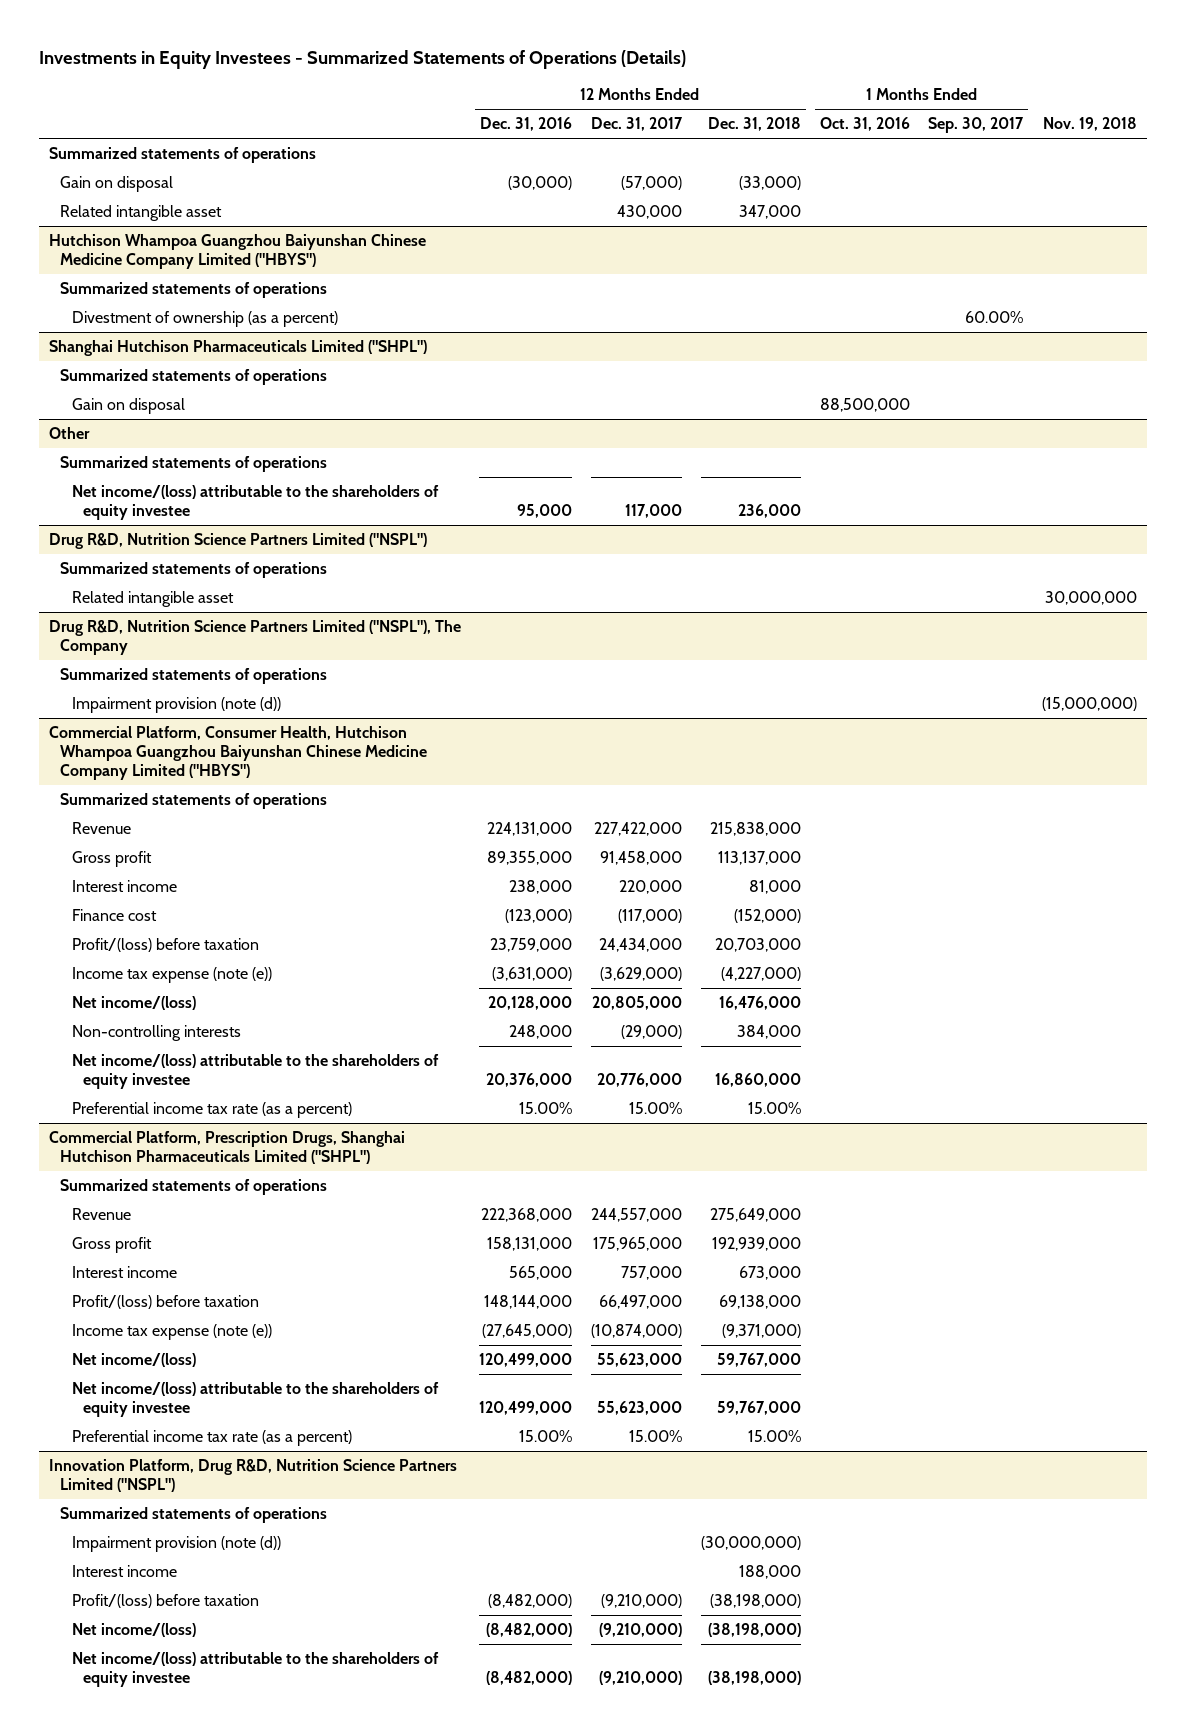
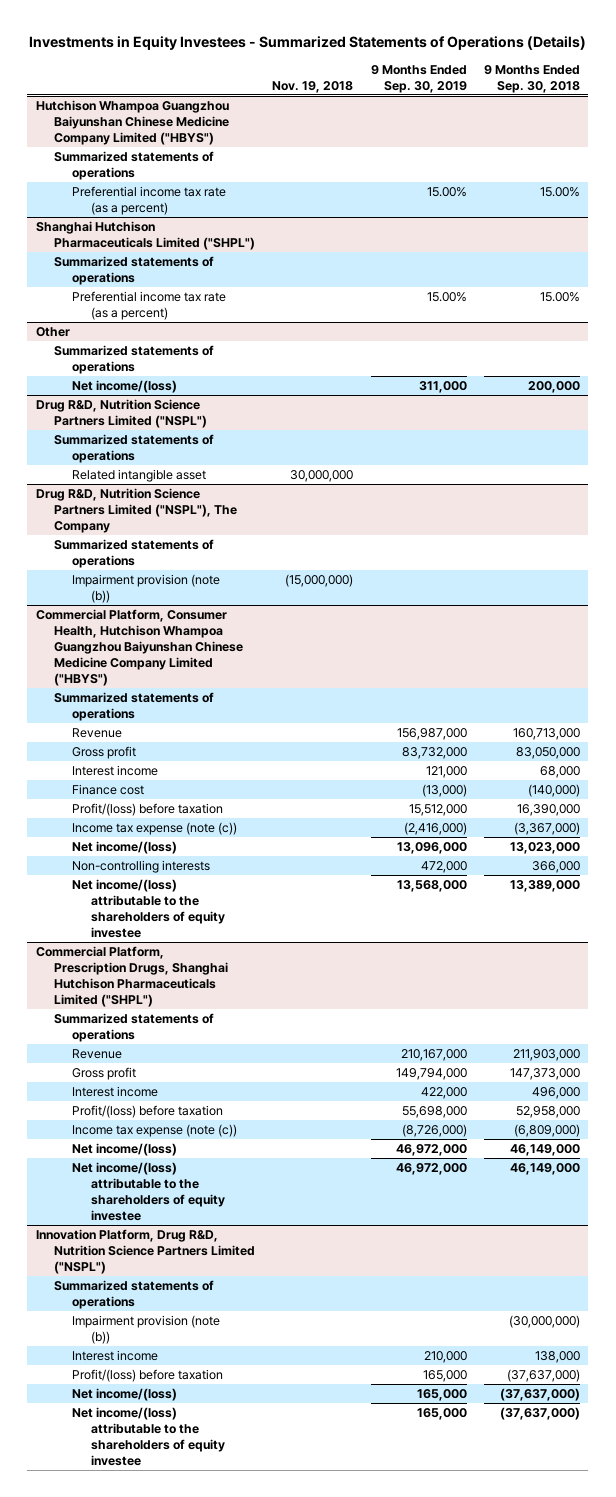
- | 12 Months Ended Dec. 31, 2016 | 12 Months Ended Dec. 31, 2017 | 12 Months Ended Dec. 31, 2018 | 1 Months Ended Oct. 31, 2016 | 1 Months Ended Sep. 30, 2017 | Nov. 19, 2018
+ | Nov. 19, 2018 | 9 Months Ended Sep. 30, 2019 | 9 Months Ended Sep. 30, 2018
- Summarized statements of operations
- Gain on disposal | (30,000) | (57,000) | (33,000) | | |
- Related intangible asset | | 430,000 | 347,000 | | |
@ Hutchison Whampoa Guangzhou Baiyunshan Chinese Medicine Company Limited ("HBYS")
- Divestment of ownership (as a percent) | | | | | 60.00% |
+ Preferential income tax rate (as a percent) | | 15.00% | 15.00%
@ Shanghai Hutchison Pharmaceuticals Limited ("SHPL")
- Gain on disposal | | | | 88,500,000 | |
+ Preferential income tax rate (as a percent) | | 15.00% | 15.00%
@ Other
- Net income/(loss) attributable to the shareholders of equity investee | 95,000 | 117,000 | 236,000 | | |
+ Net income/(loss) | | 311,000 | 200,000
@ Drug R&D, Nutrition Science Partners Limited ("NSPL"), The Company
- Impairment provision (note (d)) | | | | | | (15,000,000)
+ Impairment provision (note (b)) | (15,000,000) | |
@ Commercial Platform, Consumer Health, Hutchison Whampoa Guangzhou Baiyunshan Chinese Medicine Company Limited ("HBYS")
- Income tax expense (note (e)) | (3,631,000) | (3,629,000) | (4,227,000) | | |
+ Income tax expense (note (c)) | | (2,416,000) | (3,367,000)
- Preferential income tax rate (as a percent) | 15.00% | 15.00% | 15.00% | | |
@ Commercial Platform, Prescription Drugs, Shanghai Hutchison Pharmaceuticals Limited ("SHPL")
- Income tax expense (note (e)) | (27,645,000) | (10,874,000) | (9,371,000) | | |
+ Income tax expense (note (c)) | | (8,726,000) | (6,809,000)
- Preferential income tax rate (as a percent) | 15.00% | 15.00% | 15.00% | | |
@ Innovation Platform, Drug R&D, Nutrition Science Partners Limited ("NSPL")
- Impairment provision (note (d)) | | | (30,000,000) | | |
+ Impairment provision (note (b)) | | | (30,000,000)

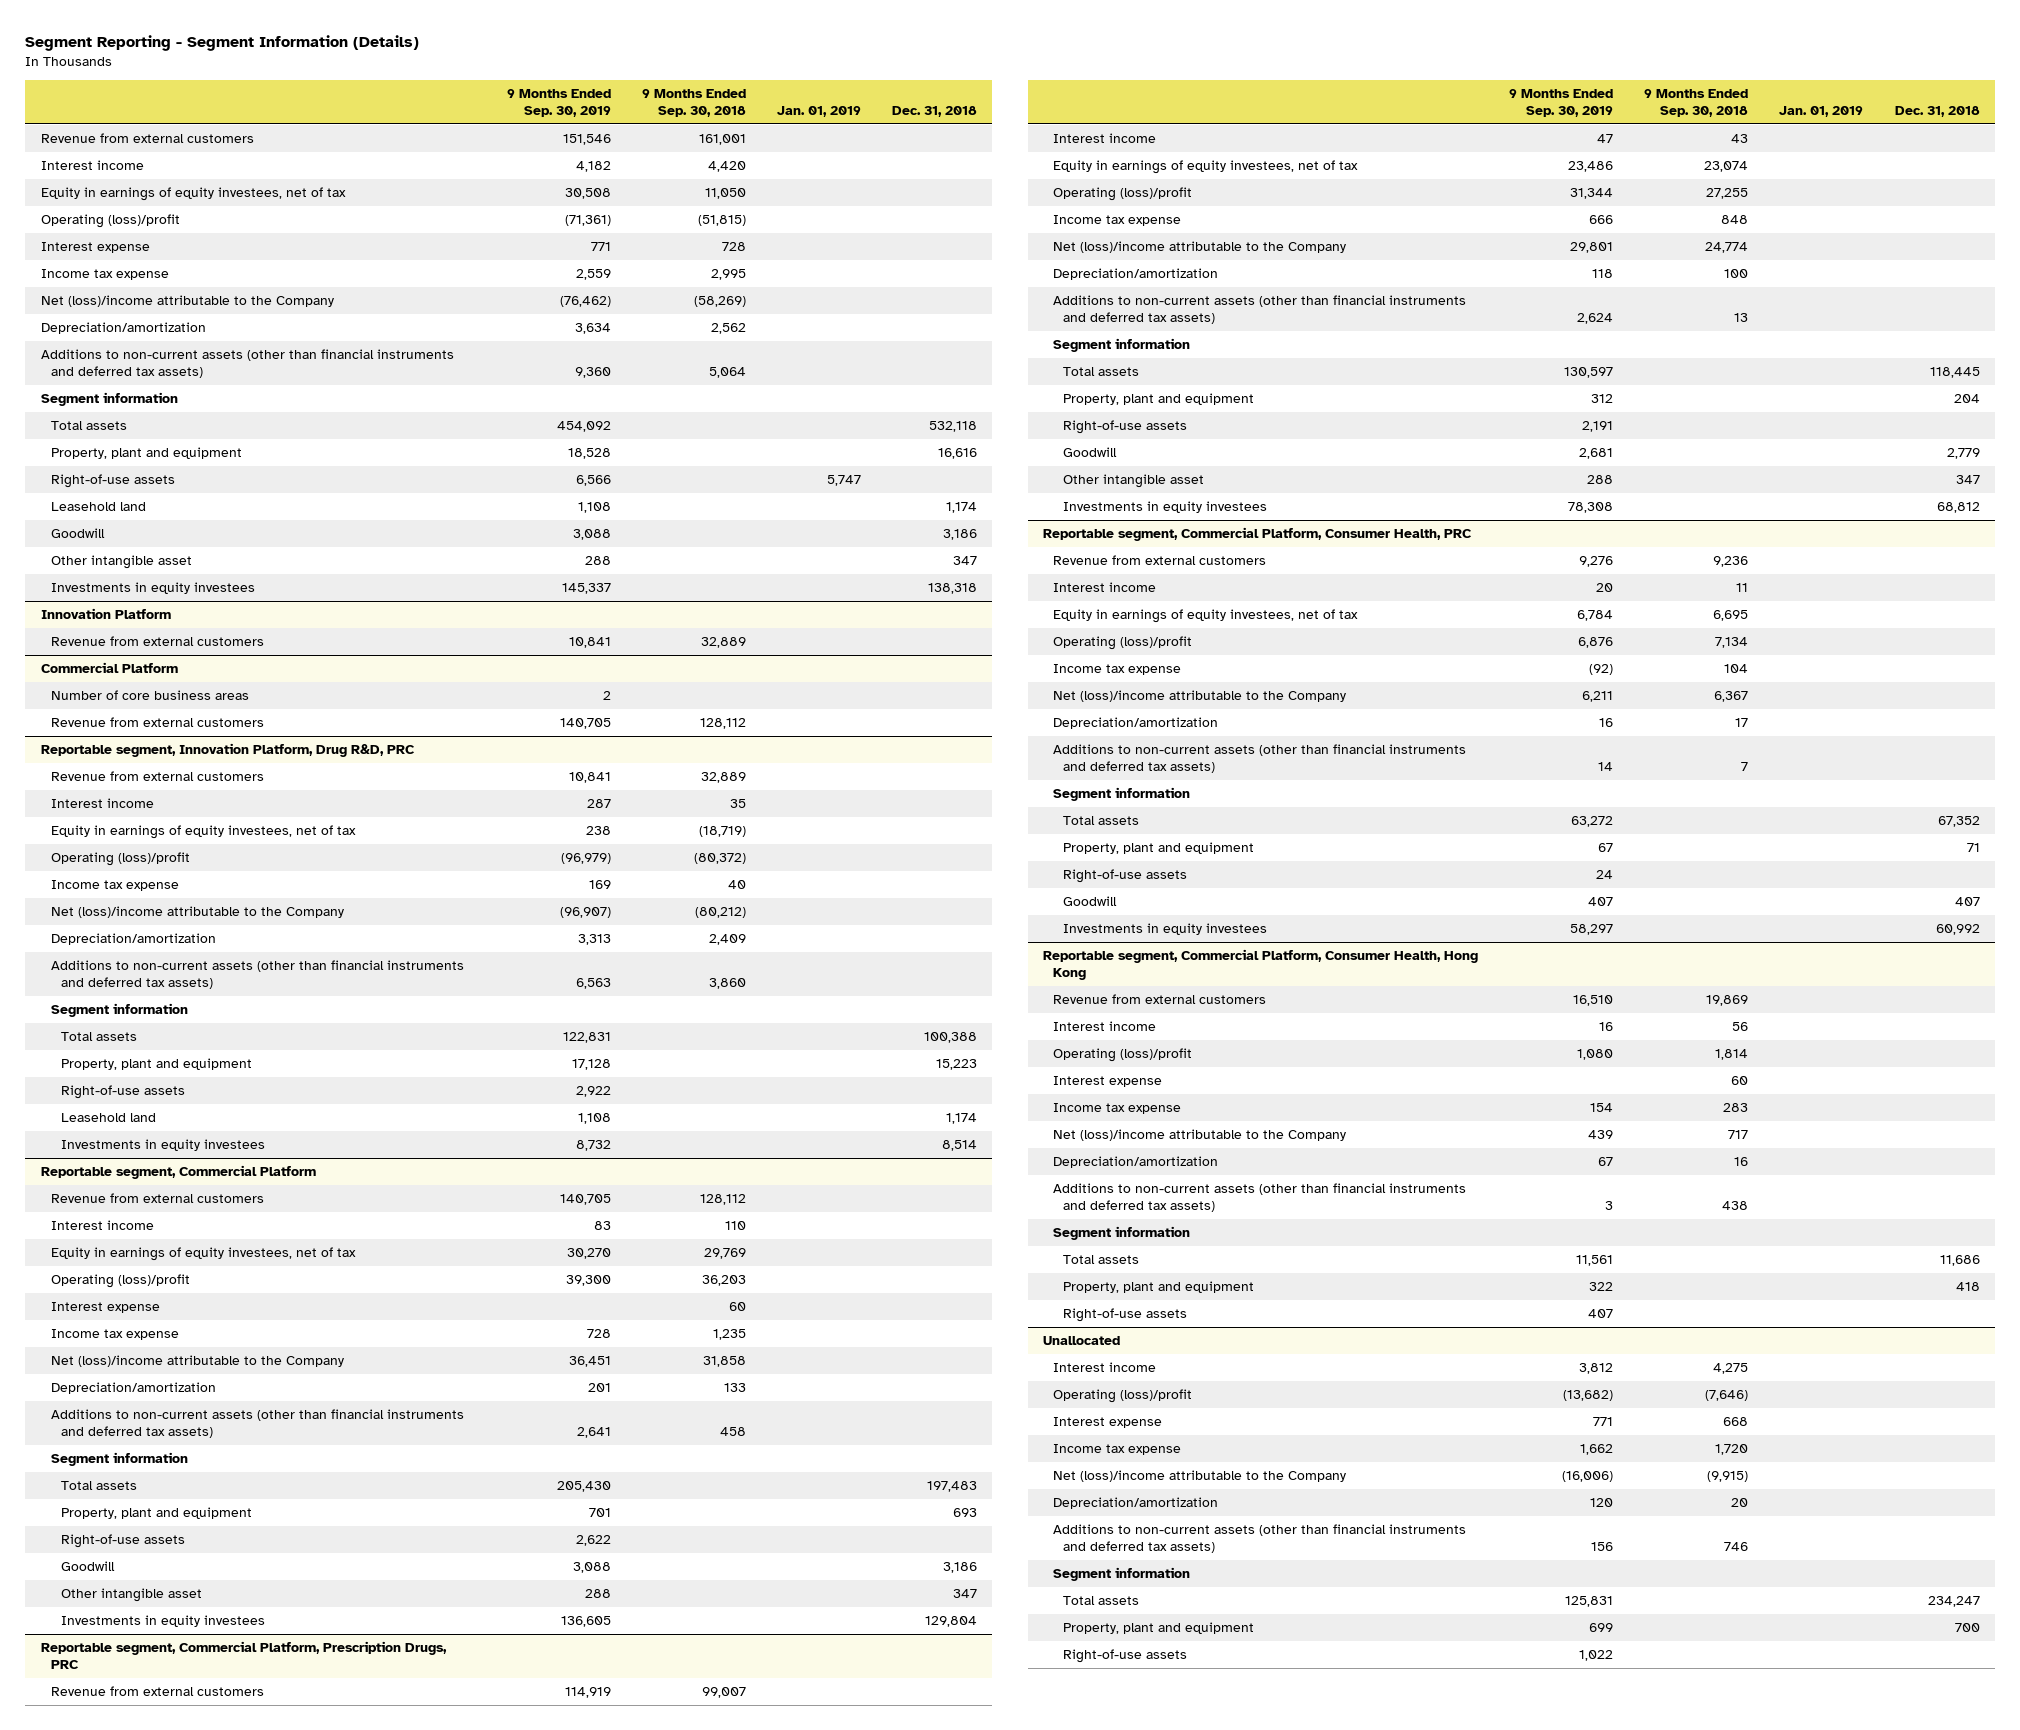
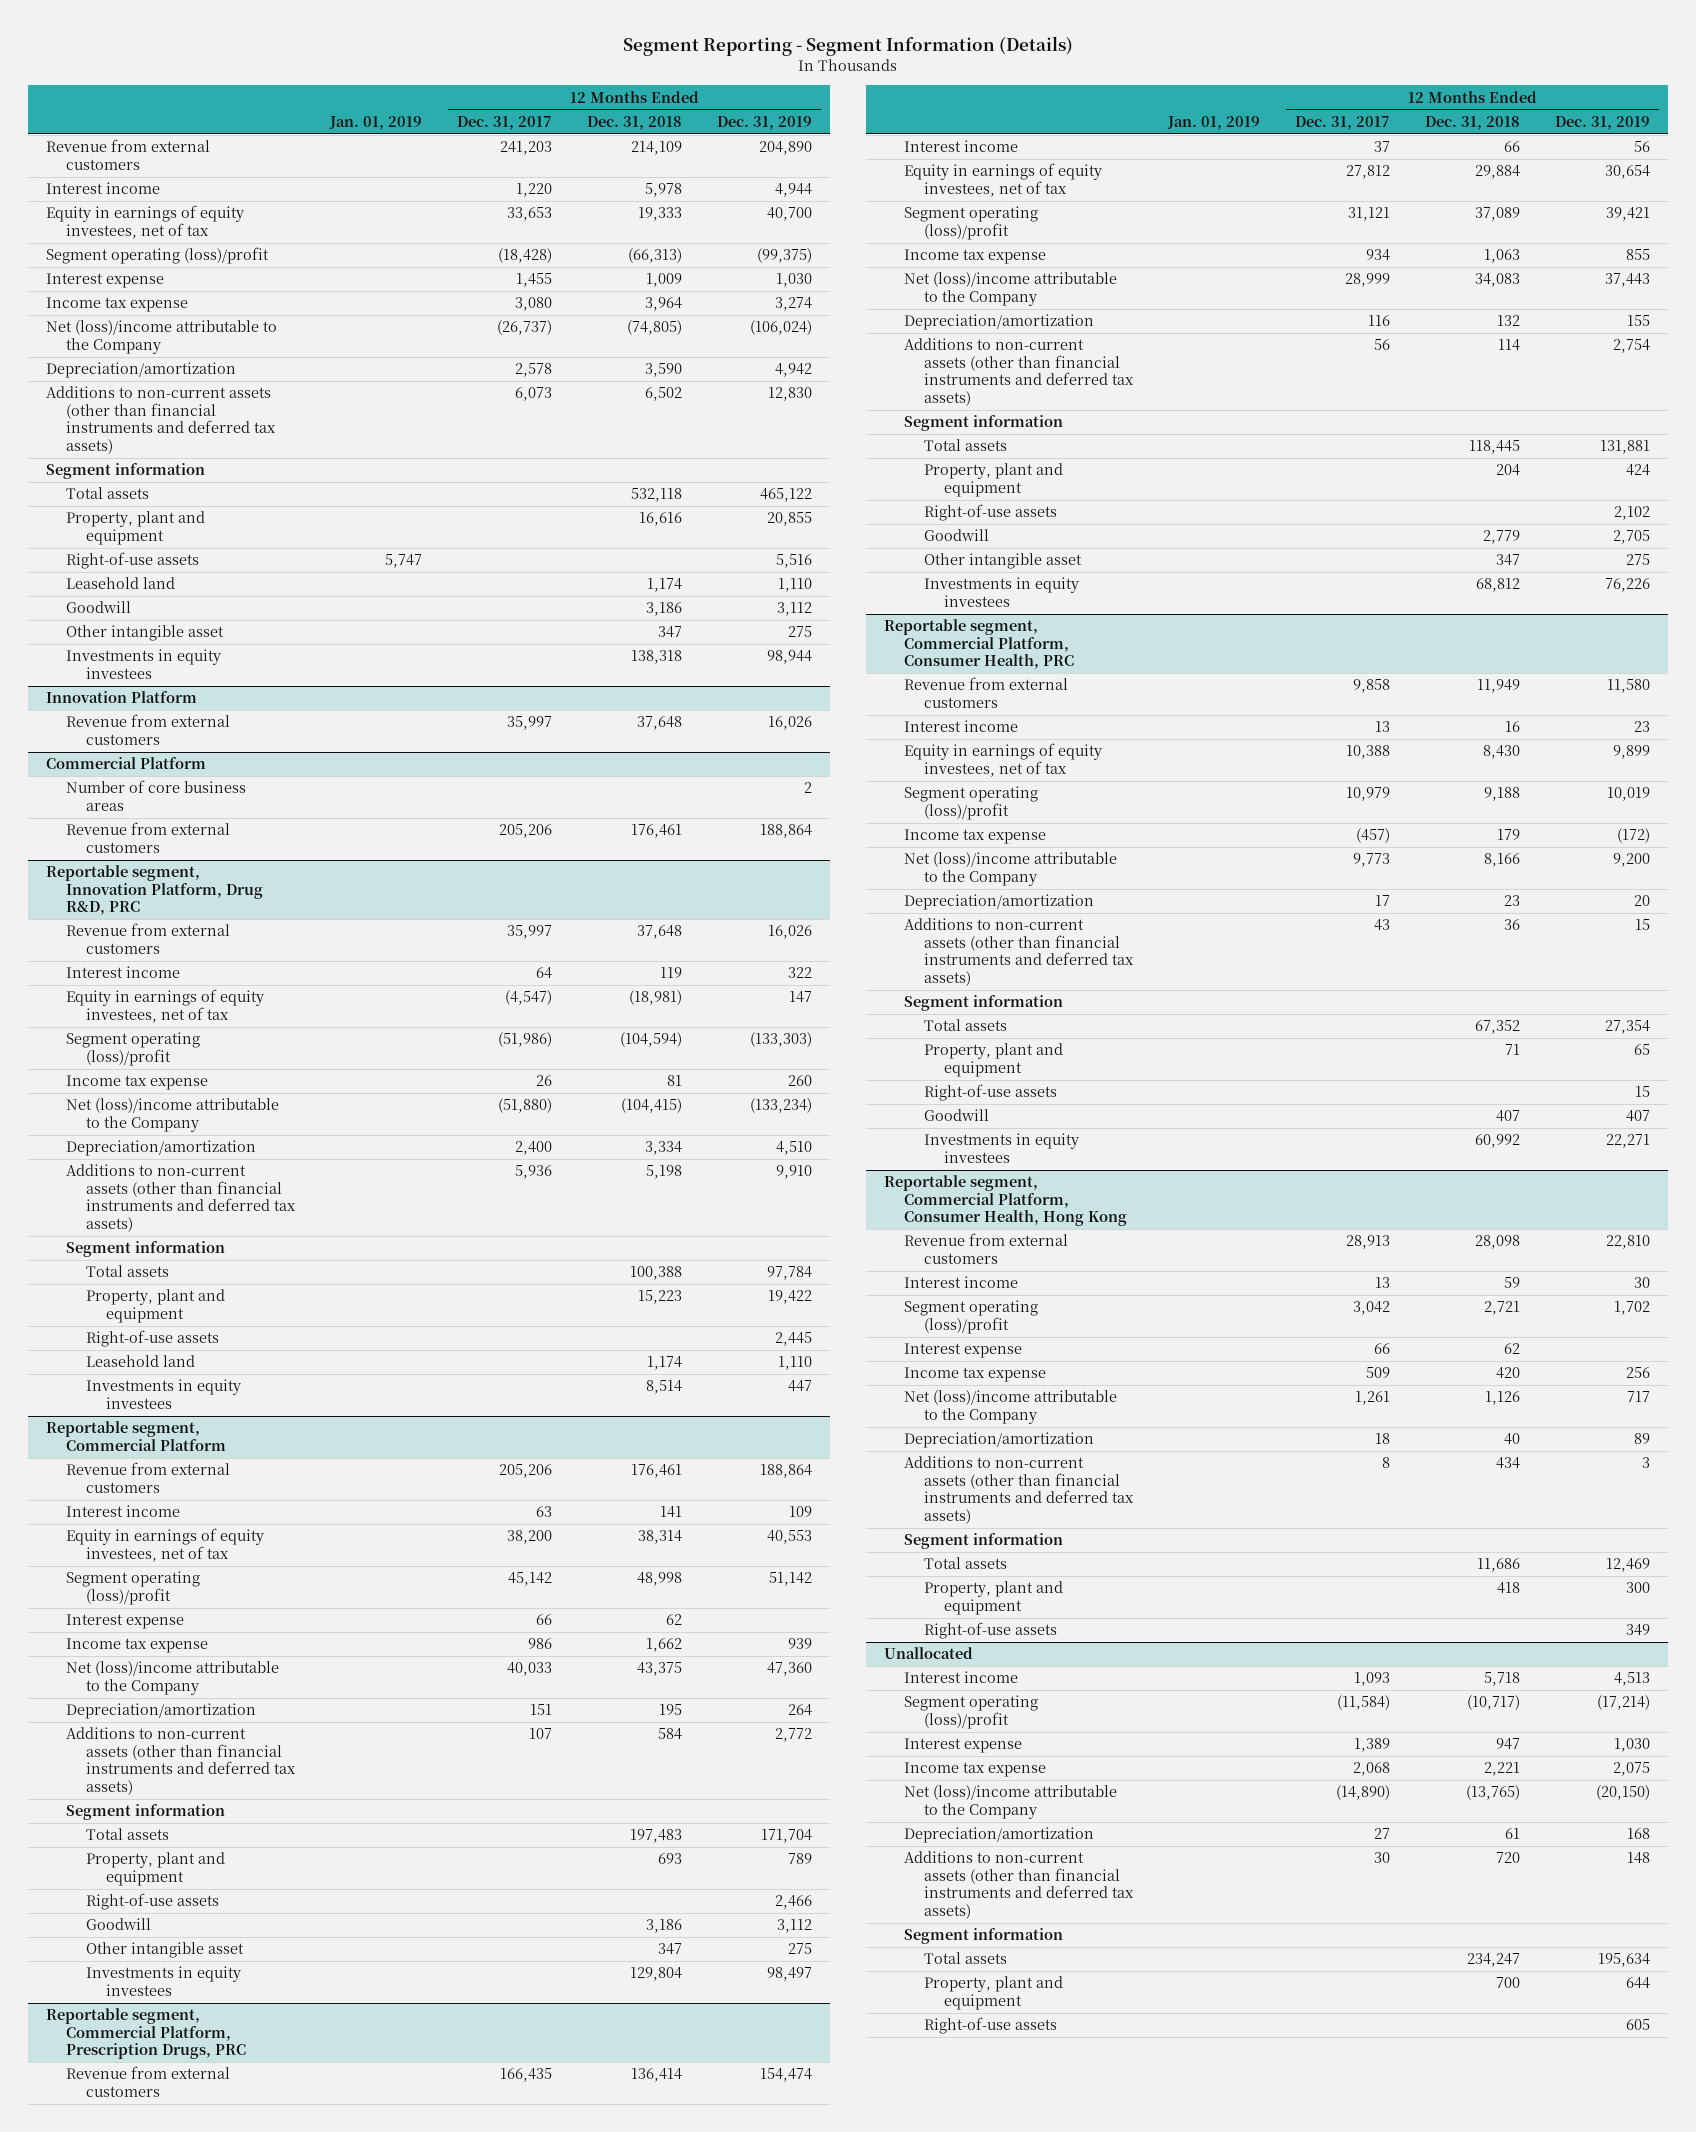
- | 9 Months Ended Sep. 30, 2019 | 9 Months Ended Sep. 30, 2018 | Jan. 01, 2019 | Dec. 31, 2018
+ | Jan. 01, 2019 | 12 Months Ended Dec. 31, 2017 | 12 Months Ended Dec. 31, 2018 | 12 Months Ended Dec. 31, 2019
- Operating (loss)/profit | (71,361) | (51,815) | |
+ Segment operating (loss)/profit | | (18,428) | (66,313) | (99,375)
@ Reportable segment, Innovation Platform, Drug R&D, PRC
- Operating (loss)/profit | (96,979) | (80,372) | |
+ Segment operating (loss)/profit | | (51,986) | (104,594) | (133,303)
@ Reportable segment, Commercial Platform
- Operating (loss)/profit | 39,300 | 36,203 | |
+ Segment operating (loss)/profit | | 45,142 | 48,998 | 51,142
@ Reportable segment, Commercial Platform, Prescription Drugs, PRC
- Operating (loss)/profit | 31,344 | 27,255 | |
+ Segment operating (loss)/profit | | 31,121 | 37,089 | 39,421
@ Reportable segment, Commercial Platform, Consumer Health, PRC
- Operating (loss)/profit | 6,876 | 7,134 | |
+ Segment operating (loss)/profit | | 10,979 | 9,188 | 10,019
@ Reportable segment, Commercial Platform, Consumer Health, Hong Kong
- Operating (loss)/profit | 1,080 | 1,814 | |
+ Segment operating (loss)/profit | | 3,042 | 2,721 | 1,702
@ Unallocated
- Operating (loss)/profit | (13,682) | (7,646) | |
+ Segment operating (loss)/profit | | (11,584) | (10,717) | (17,214)

